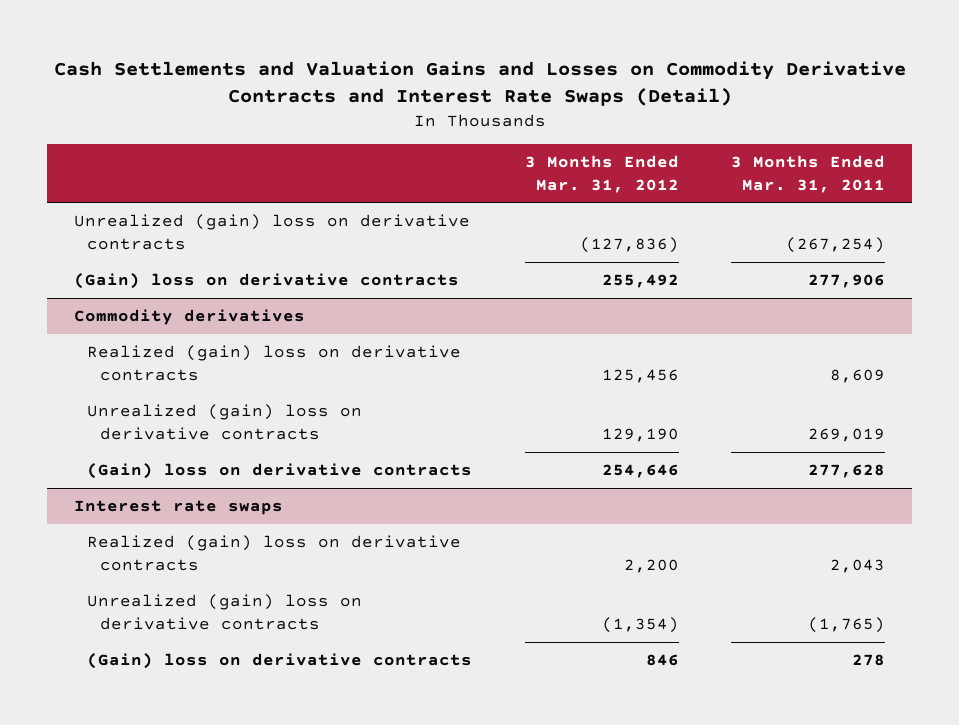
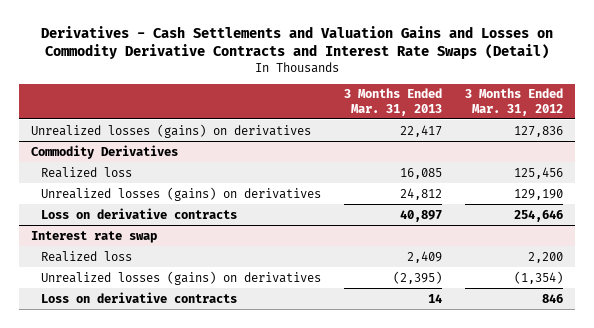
- Cash Settlements and Valuation Gains and Losses on Commodity Derivative Contracts and Interest Rate Swaps (Detail)
+ Derivatives - Cash Settlements and Valuation Gains and Losses on Commodity Derivative Contracts and Interest Rate Swaps (Detail)
- | 3 Months Ended Mar. 31, 2012 | 3 Months Ended Mar. 31, 2011
+ | 3 Months Ended Mar. 31, 2013 | 3 Months Ended Mar. 31, 2012
- Unrealized (gain) loss on derivative contracts | (127,836) | (267,254)
- (Gain) loss on derivative contracts | 255,492 | 277,906
- Commodity derivatives
- Realized (gain) loss on derivative contracts | 125,456 | 8,609
- Unrealized (gain) loss on derivative contracts | 129,190 | 269,019
- (Gain) loss on derivative contracts | 254,646 | 277,628
- Interest rate swaps
- Realized (gain) loss on derivative contracts | 2,200 | 2,043
- Unrealized (gain) loss on derivative contracts | (1,354) | (1,765)
- (Gain) loss on derivative contracts | 846 | 278
+ Unrealized losses (gains) on derivatives | 22,417 | 127,836
+ Commodity Derivatives
+ Realized loss | 16,085 | 125,456
+ Unrealized losses (gains) on derivatives | 24,812 | 129,190
+ Loss on derivative contracts | 40,897 | 254,646
+ Interest rate swap
+ Realized loss | 2,409 | 2,200
+ Unrealized losses (gains) on derivatives | (2,395) | (1,354)
+ Loss on derivative contracts | 14 | 846

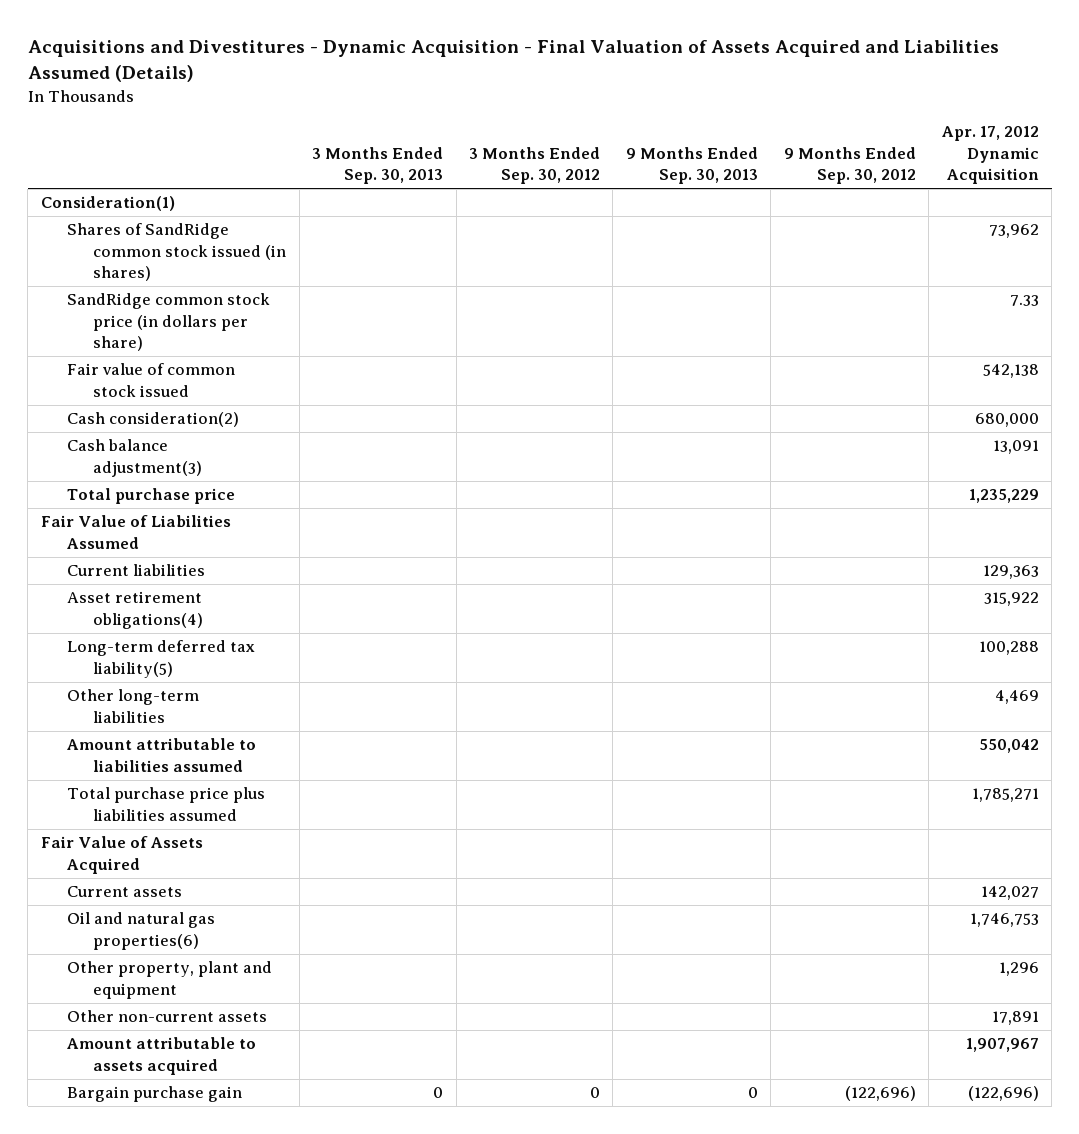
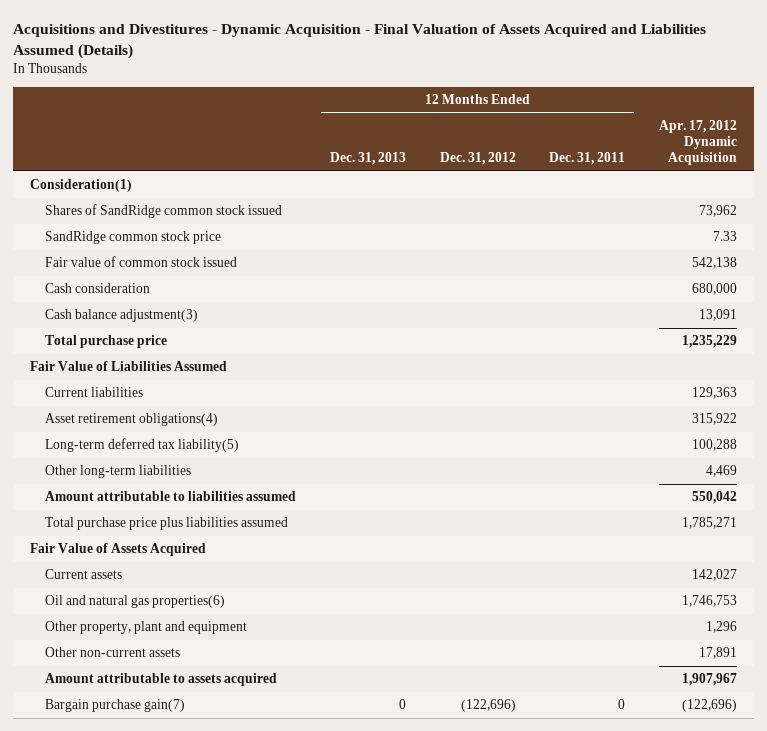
- | 3 Months Ended Sep. 30, 2013 | 3 Months Ended Sep. 30, 2012 | 9 Months Ended Sep. 30, 2013 | 9 Months Ended Sep. 30, 2012 | Apr. 17, 2012 Dynamic Acquisition
+ | 12 Months Ended Dec. 31, 2013 | 12 Months Ended Dec. 31, 2012 | 12 Months Ended Dec. 31, 2011 | Apr. 17, 2012 Dynamic Acquisition
- Shares of SandRidge common stock issued (in shares) | | | | | 73,962
- SandRidge common stock price (in dollars per share) | | | | | 7.33
+ Shares of SandRidge common stock issued | | | | 73,962
+ SandRidge common stock price | | | | 7.33
- Cash consideration(2) | | | | | 680,000
+ Cash consideration | | | | 680,000
- Bargain purchase gain | 0 | 0 | 0 | (122,696) | (122,696)
+ Bargain purchase gain(7) | 0 | (122,696) | 0 | (122,696)

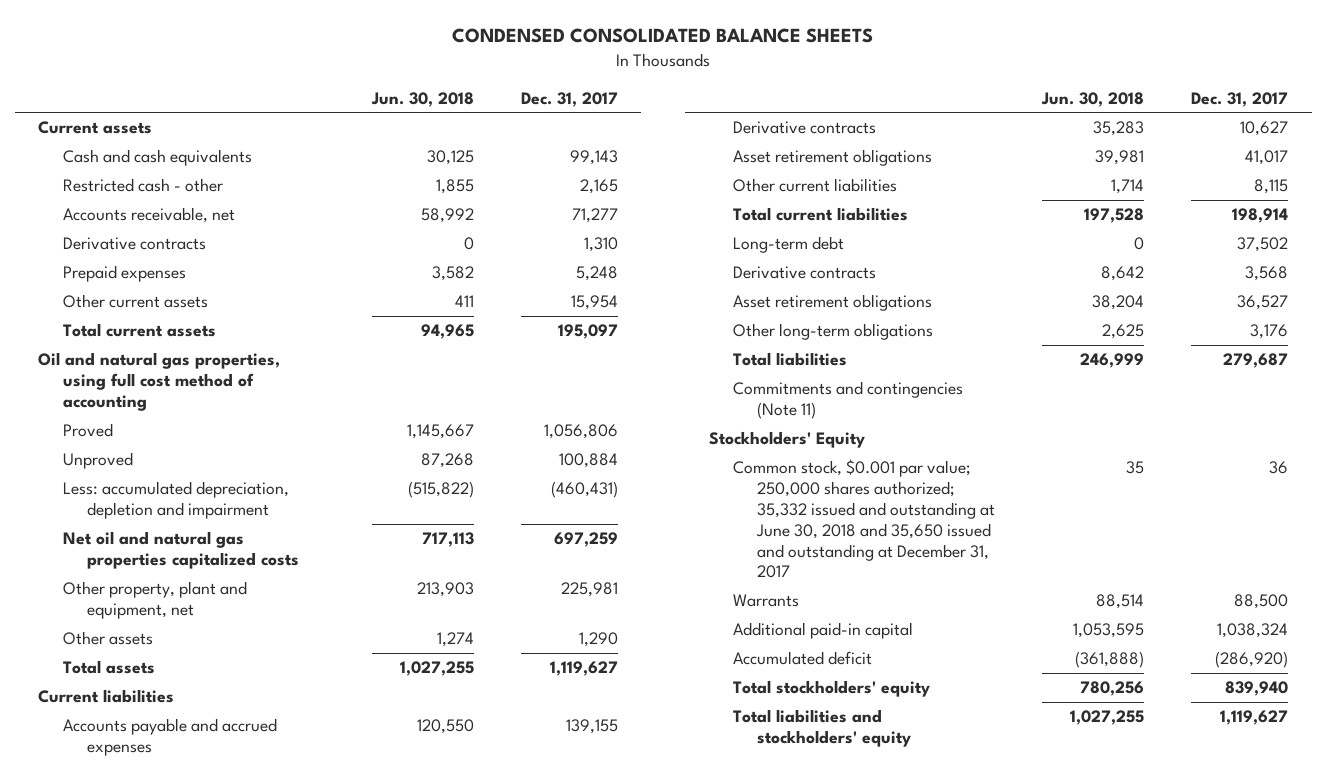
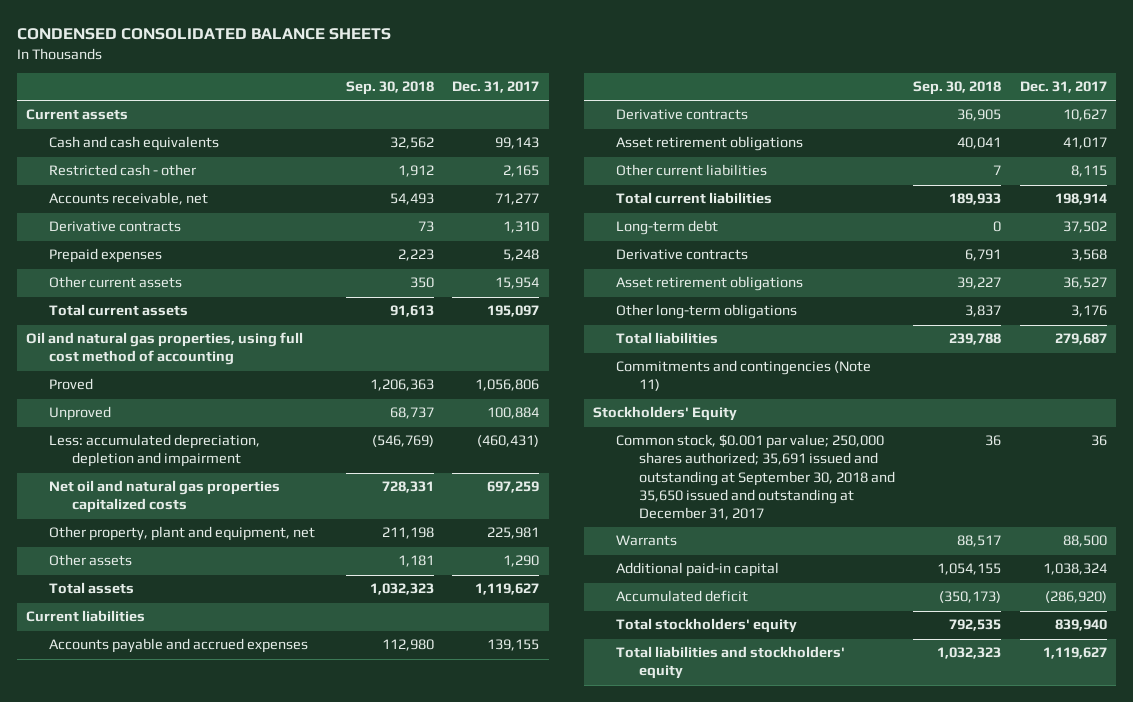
- | Jun. 30, 2018 | Dec. 31, 2017
+ | Sep. 30, 2018 | Dec. 31, 2017
- Common stock, $0.001 par value; 250,000 shares authorized; 35,332 issued and outstanding at June 30, 2018 and 35,650 issued and outstanding at December 31, 2017 | 35 | 36
+ Common stock, $0.001 par value; 250,000 shares authorized; 35,691 issued and outstanding at September 30, 2018 and 35,650 issued and outstanding at December 31, 2017 | 36 | 36

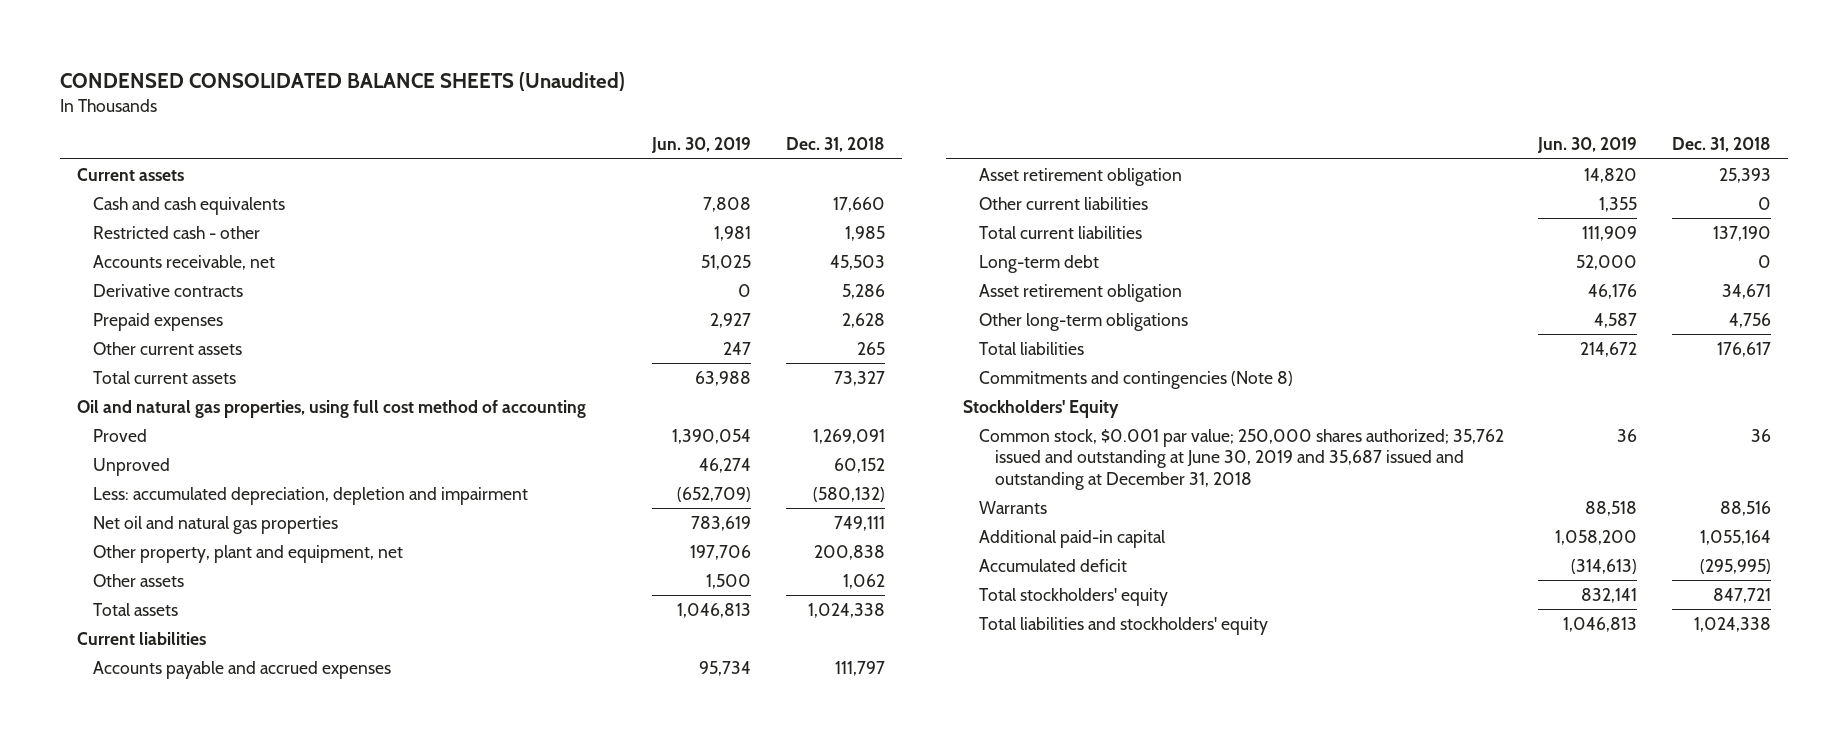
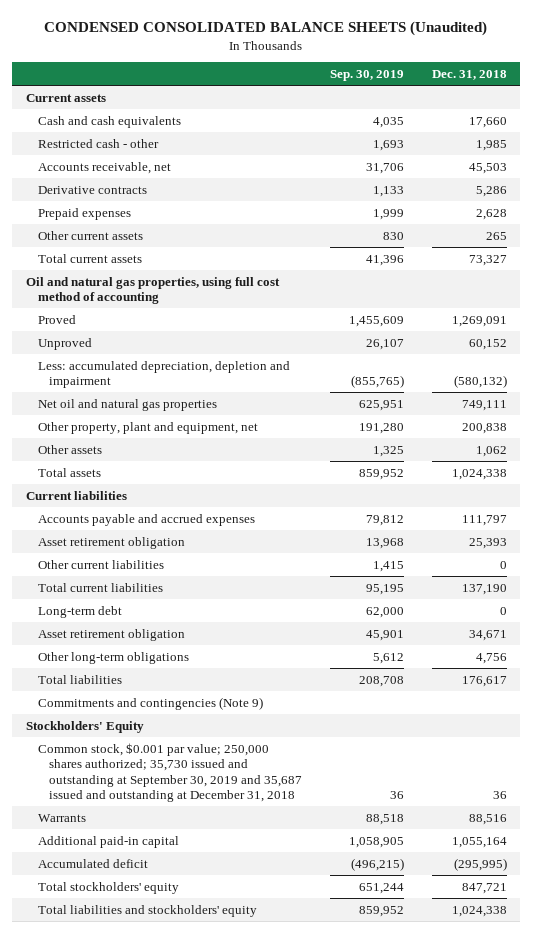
- | Jun. 30, 2019 | Dec. 31, 2018
+ | Sep. 30, 2019 | Dec. 31, 2018
- Commitments and contingencies (Note 8)
+ Commitments and contingencies (Note 9)
- Common stock, $0.001 par value; 250,000 shares authorized; 35,762 issued and outstanding at June 30, 2019 and 35,687 issued and outstanding at December 31, 2018 | 36 | 36
+ Common stock, $0.001 par value; 250,000 shares authorized; 35,730 issued and outstanding at September 30, 2019 and 35,687 issued and outstanding at December 31, 2018 | 36 | 36

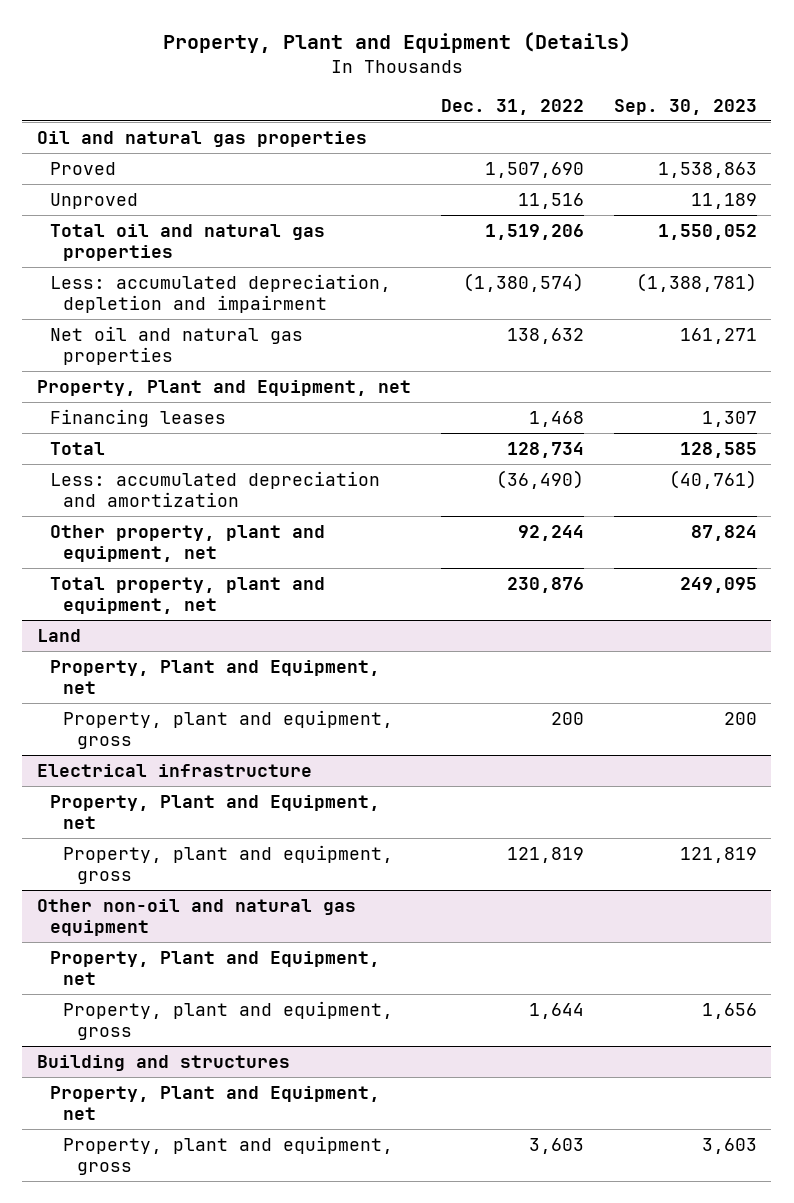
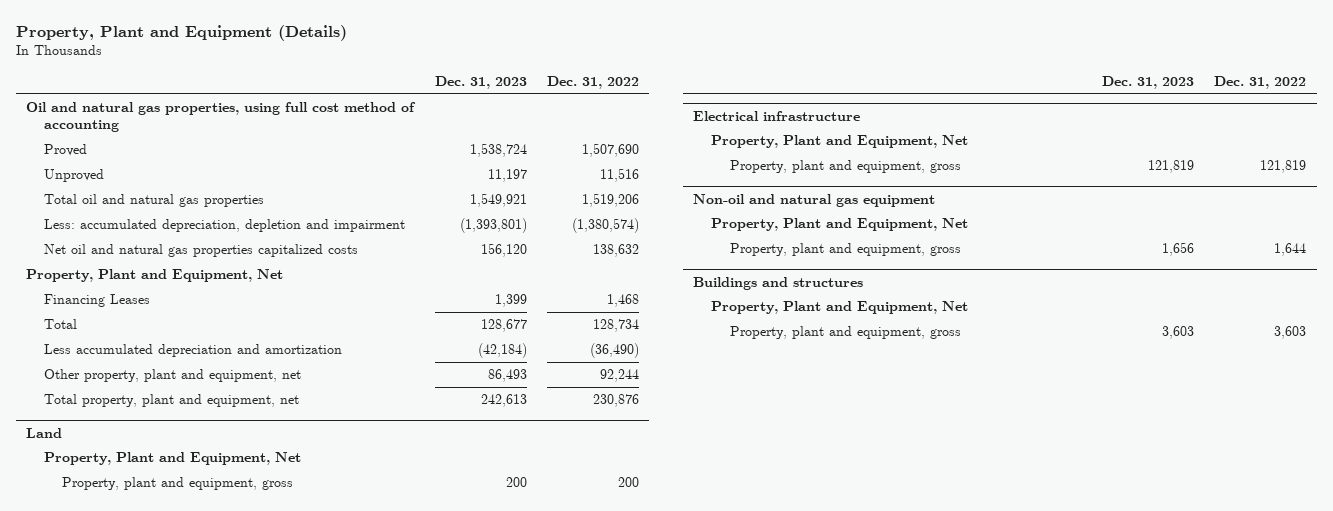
- | Dec. 31, 2022 | Sep. 30, 2023
+ | Dec. 31, 2023 | Dec. 31, 2022
- Oil and natural gas properties
+ Oil and natural gas properties, using full cost method of accounting
- Net oil and natural gas properties | 138,632 | 161,271
- Property, Plant and Equipment, net
- Financing leases | 1,468 | 1,307
+ Net oil and natural gas properties capitalized costs | 156,120 | 138,632
+ Property, Plant and Equipment, Net
+ Financing Leases | 1,399 | 1,468
- Less: accumulated depreciation and amortization | (36,490) | (40,761)
+ Less accumulated depreciation and amortization | (42,184) | (36,490)
@ Land
- Property, Plant and Equipment, net
+ Property, Plant and Equipment, Net
@ Electrical infrastructure
- Property, Plant and Equipment, net
+ Property, Plant and Equipment, Net
- Other non-oil and natural gas equipment
- Property, Plant and Equipment, net
+ Non-oil and natural gas equipment
+ Property, Plant and Equipment, Net
- Building and structures
- Property, Plant and Equipment, net
+ Buildings and structures
+ Property, Plant and Equipment, Net

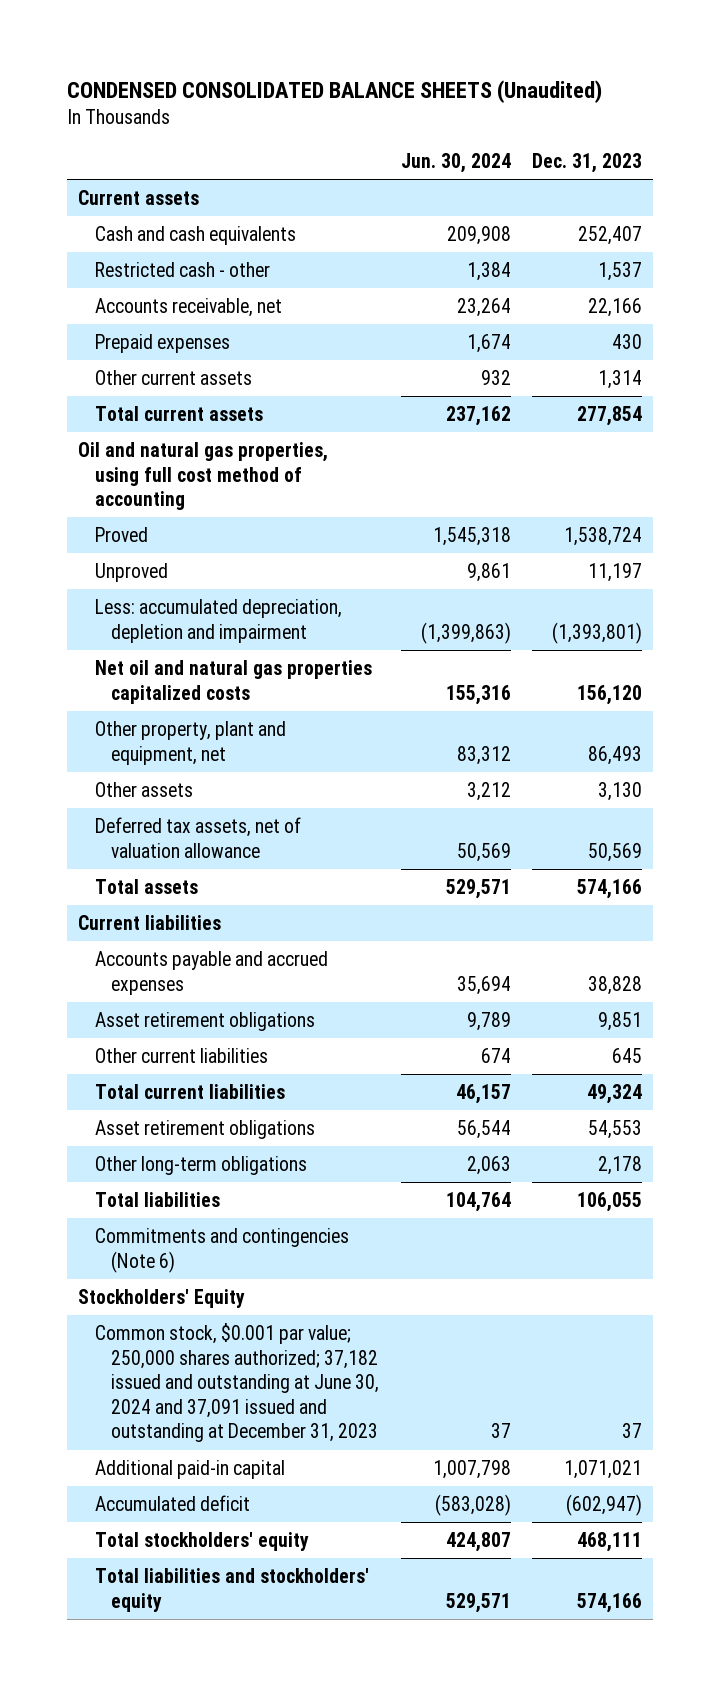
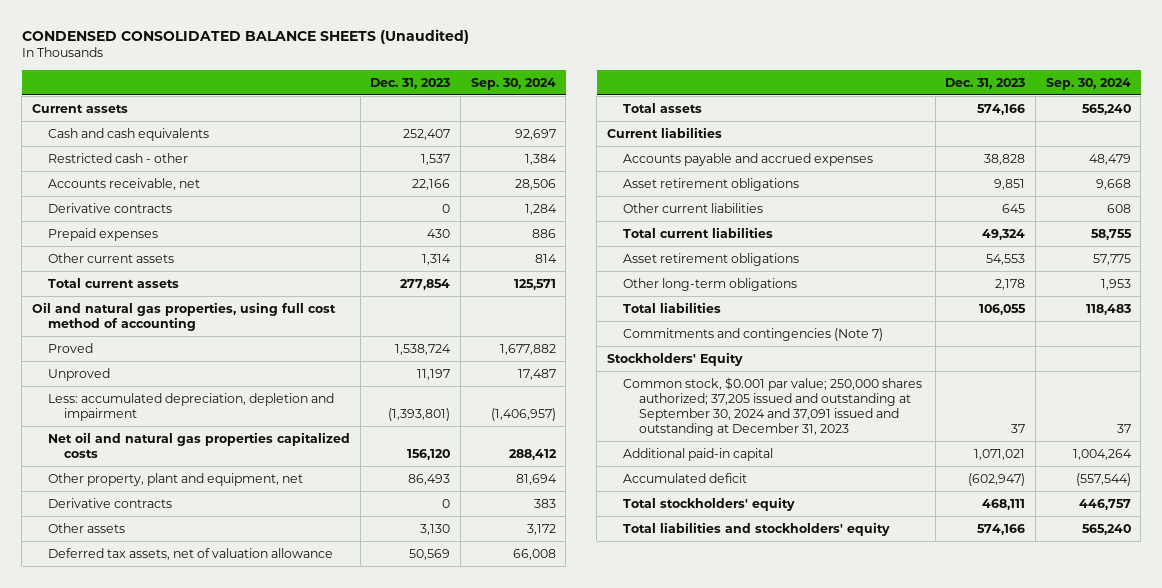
- | Jun. 30, 2024 | Dec. 31, 2023
+ | Dec. 31, 2023 | Sep. 30, 2024
+ Derivative contracts | 0 | 1,284
+ Derivative contracts | 0 | 383
- Commitments and contingencies (Note 6)
+ Commitments and contingencies (Note 7)
- Common stock, $0.001 par value; 250,000 shares authorized; 37,182 issued and outstanding at June 30, 2024 and 37,091 issued and outstanding at December 31, 2023 | 37 | 37
+ Common stock, $0.001 par value; 250,000 shares authorized; 37,205 issued and outstanding at September 30, 2024 and 37,091 issued and outstanding at December 31, 2023 | 37 | 37

